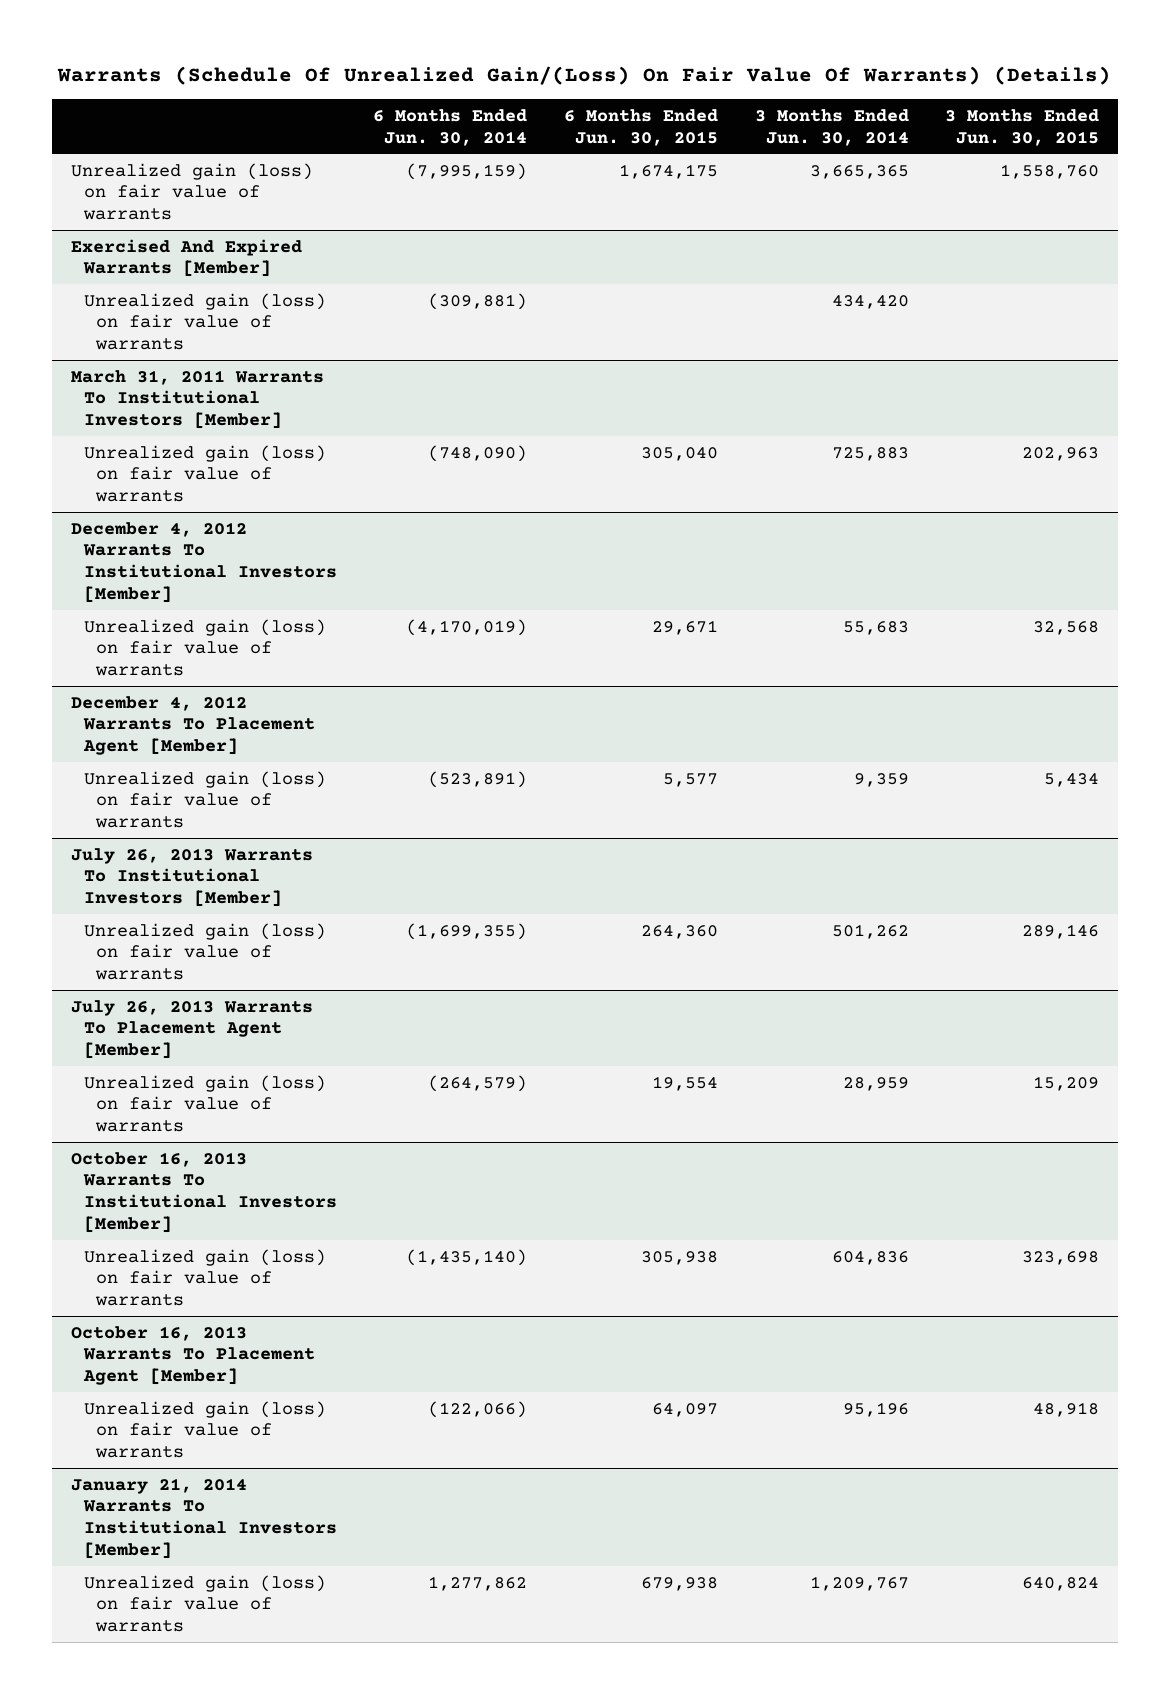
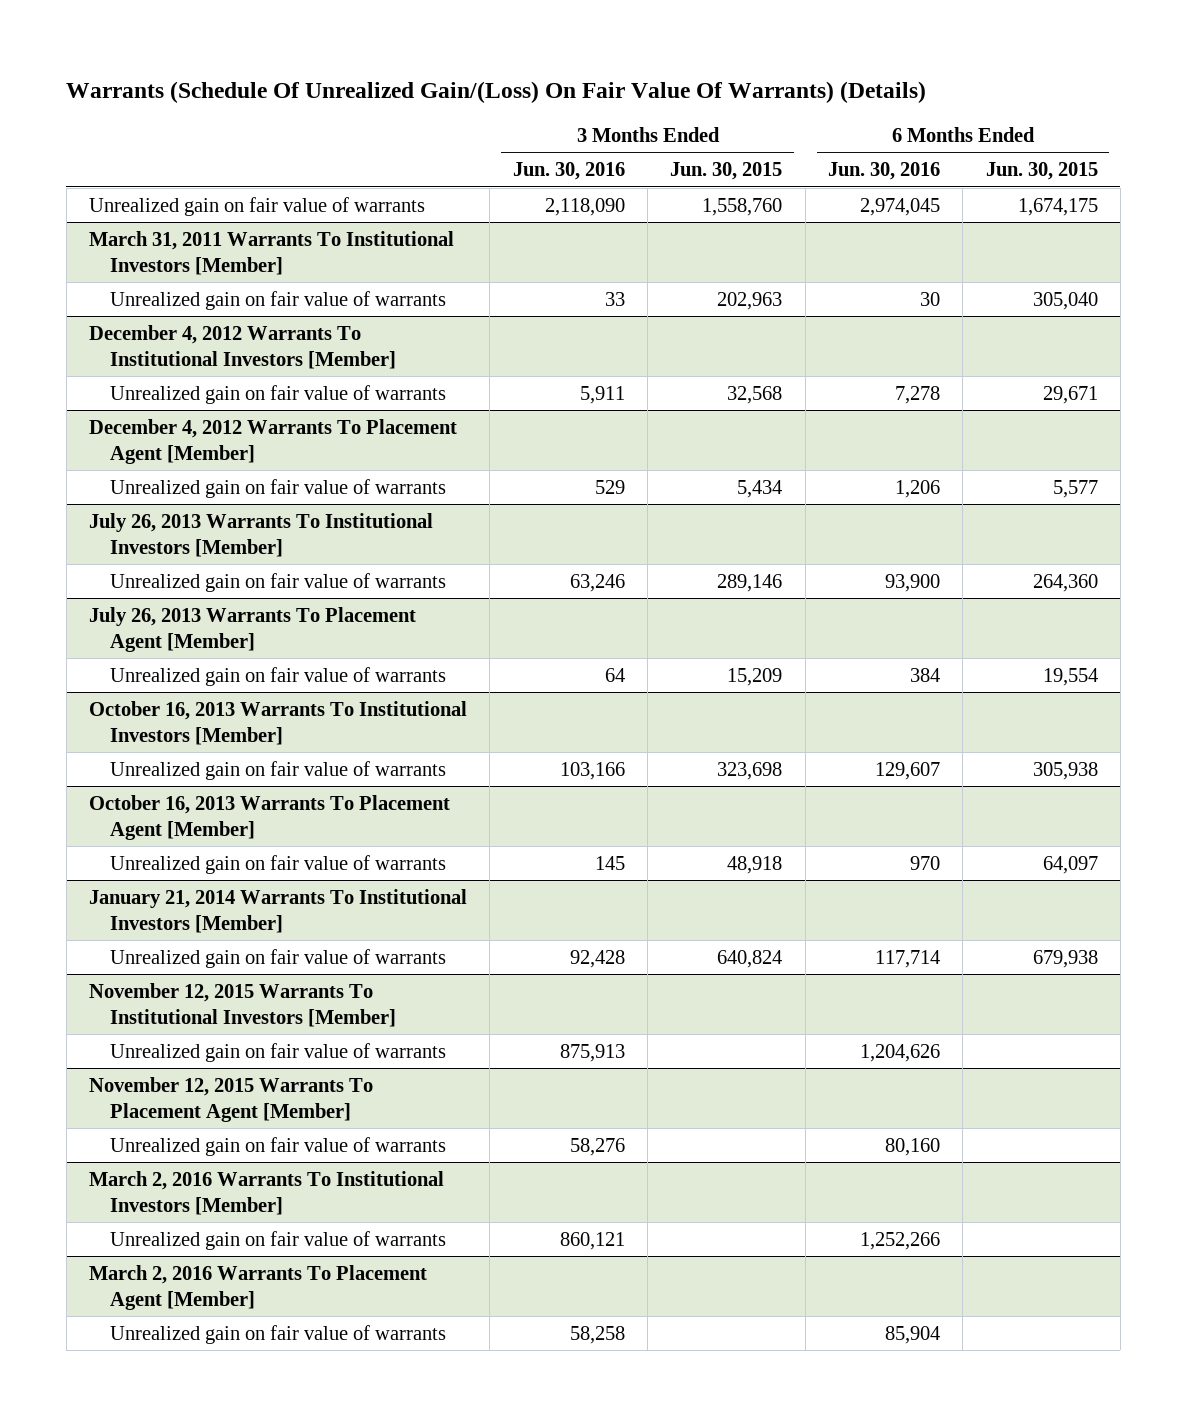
- | 6 Months Ended Jun. 30, 2014 | 6 Months Ended Jun. 30, 2015 | 3 Months Ended Jun. 30, 2014 | 3 Months Ended Jun. 30, 2015
+ | 3 Months Ended Jun. 30, 2016 | 3 Months Ended Jun. 30, 2015 | 6 Months Ended Jun. 30, 2016 | 6 Months Ended Jun. 30, 2015
- Unrealized gain (loss) on fair value of warrants | (7,995,159) | 1,674,175 | 3,665,365 | 1,558,760
- Exercised And Expired Warrants [Member]
- Unrealized gain (loss) on fair value of warrants | (309,881) | | 434,420 |
+ Unrealized gain on fair value of warrants | 2,118,090 | 1,558,760 | 2,974,045 | 1,674,175
@ March 31, 2011 Warrants To Institutional Investors [Member]
- Unrealized gain (loss) on fair value of warrants | (748,090) | 305,040 | 725,883 | 202,963
+ Unrealized gain on fair value of warrants | 33 | 202,963 | 30 | 305,040
@ December 4, 2012 Warrants To Institutional Investors [Member]
- Unrealized gain (loss) on fair value of warrants | (4,170,019) | 29,671 | 55,683 | 32,568
+ Unrealized gain on fair value of warrants | 5,911 | 32,568 | 7,278 | 29,671
@ December 4, 2012 Warrants To Placement Agent [Member]
- Unrealized gain (loss) on fair value of warrants | (523,891) | 5,577 | 9,359 | 5,434
+ Unrealized gain on fair value of warrants | 529 | 5,434 | 1,206 | 5,577
@ July 26, 2013 Warrants To Institutional Investors [Member]
- Unrealized gain (loss) on fair value of warrants | (1,699,355) | 264,360 | 501,262 | 289,146
+ Unrealized gain on fair value of warrants | 63,246 | 289,146 | 93,900 | 264,360
@ July 26, 2013 Warrants To Placement Agent [Member]
- Unrealized gain (loss) on fair value of warrants | (264,579) | 19,554 | 28,959 | 15,209
+ Unrealized gain on fair value of warrants | 64 | 15,209 | 384 | 19,554
@ October 16, 2013 Warrants To Institutional Investors [Member]
- Unrealized gain (loss) on fair value of warrants | (1,435,140) | 305,938 | 604,836 | 323,698
+ Unrealized gain on fair value of warrants | 103,166 | 323,698 | 129,607 | 305,938
@ October 16, 2013 Warrants To Placement Agent [Member]
- Unrealized gain (loss) on fair value of warrants | (122,066) | 64,097 | 95,196 | 48,918
+ Unrealized gain on fair value of warrants | 145 | 48,918 | 970 | 64,097
@ January 21, 2014 Warrants To Institutional Investors [Member]
- Unrealized gain (loss) on fair value of warrants | 1,277,862 | 679,938 | 1,209,767 | 640,824
+ Unrealized gain on fair value of warrants | 92,428 | 640,824 | 117,714 | 679,938
+ November 12, 2015 Warrants To Institutional Investors [Member]
+ Unrealized gain on fair value of warrants | 875,913 | | 1,204,626 |
+ November 12, 2015 Warrants To Placement Agent [Member]
+ Unrealized gain on fair value of warrants | 58,276 | | 80,160 |
+ March 2, 2016 Warrants To Institutional Investors [Member]
+ Unrealized gain on fair value of warrants | 860,121 | | 1,252,266 |
+ March 2, 2016 Warrants To Placement Agent [Member]
+ Unrealized gain on fair value of warrants | 58,258 | | 85,904 |

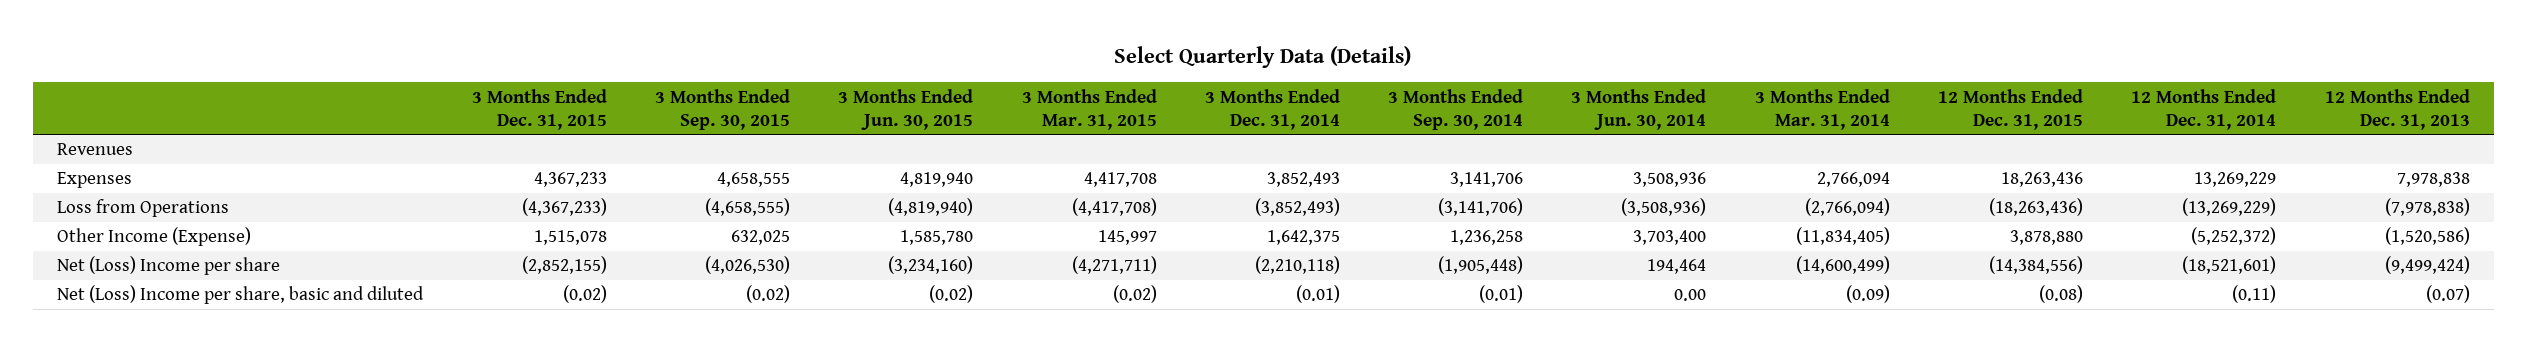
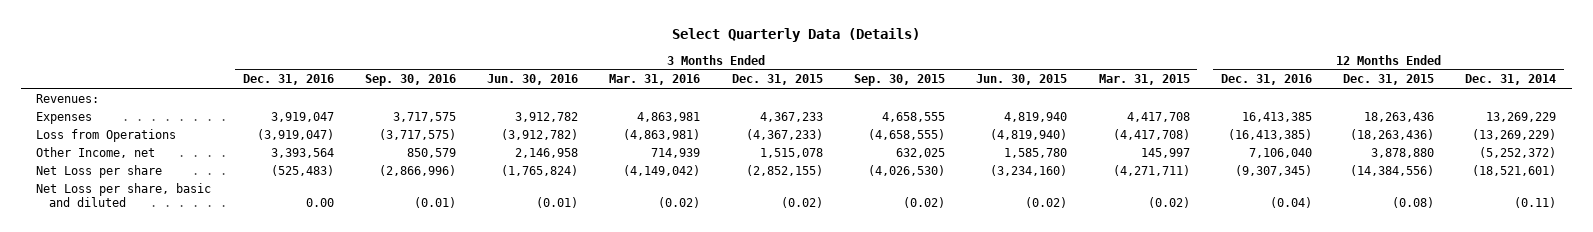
- | 3 Months Ended Dec. 31, 2015 | 3 Months Ended Sep. 30, 2015 | 3 Months Ended Jun. 30, 2015 | 3 Months Ended Mar. 31, 2015 | 3 Months Ended Dec. 31, 2014 | 3 Months Ended Sep. 30, 2014 | 3 Months Ended Jun. 30, 2014 | 3 Months Ended Mar. 31, 2014 | 12 Months Ended Dec. 31, 2015 | 12 Months Ended Dec. 31, 2014 | 12 Months Ended Dec. 31, 2013
+ | 3 Months Ended Dec. 31, 2016 | 3 Months Ended Sep. 30, 2016 | 3 Months Ended Jun. 30, 2016 | 3 Months Ended Mar. 31, 2016 | 3 Months Ended Dec. 31, 2015 | 3 Months Ended Sep. 30, 2015 | 3 Months Ended Jun. 30, 2015 | 3 Months Ended Mar. 31, 2015 | 12 Months Ended Dec. 31, 2016 | 12 Months Ended Dec. 31, 2015 | 12 Months Ended Dec. 31, 2014
- Revenues
+ Revenues:
- Other Income (Expense) | 1,515,078 | 632,025 | 1,585,780 | 145,997 | 1,642,375 | 1,236,258 | 3,703,400 | (11,834,405) | 3,878,880 | (5,252,372) | (1,520,586)
- Net (Loss) Income per share | (2,852,155) | (4,026,530) | (3,234,160) | (4,271,711) | (2,210,118) | (1,905,448) | 194,464 | (14,600,499) | (14,384,556) | (18,521,601) | (9,499,424)
- Net (Loss) Income per share, basic and diluted | (0.02) | (0.02) | (0.02) | (0.02) | (0.01) | (0.01) | 0.00 | (0.09) | (0.08) | (0.11) | (0.07)
+ Other Income, net | 3,393,564 | 850,579 | 2,146,958 | 714,939 | 1,515,078 | 632,025 | 1,585,780 | 145,997 | 7,106,040 | 3,878,880 | (5,252,372)
+ Net Loss per share | (525,483) | (2,866,996) | (1,765,824) | (4,149,042) | (2,852,155) | (4,026,530) | (3,234,160) | (4,271,711) | (9,307,345) | (14,384,556) | (18,521,601)
+ Net Loss per share, basic and diluted | 0.00 | (0.01) | (0.01) | (0.02) | (0.02) | (0.02) | (0.02) | (0.02) | (0.04) | (0.08) | (0.11)

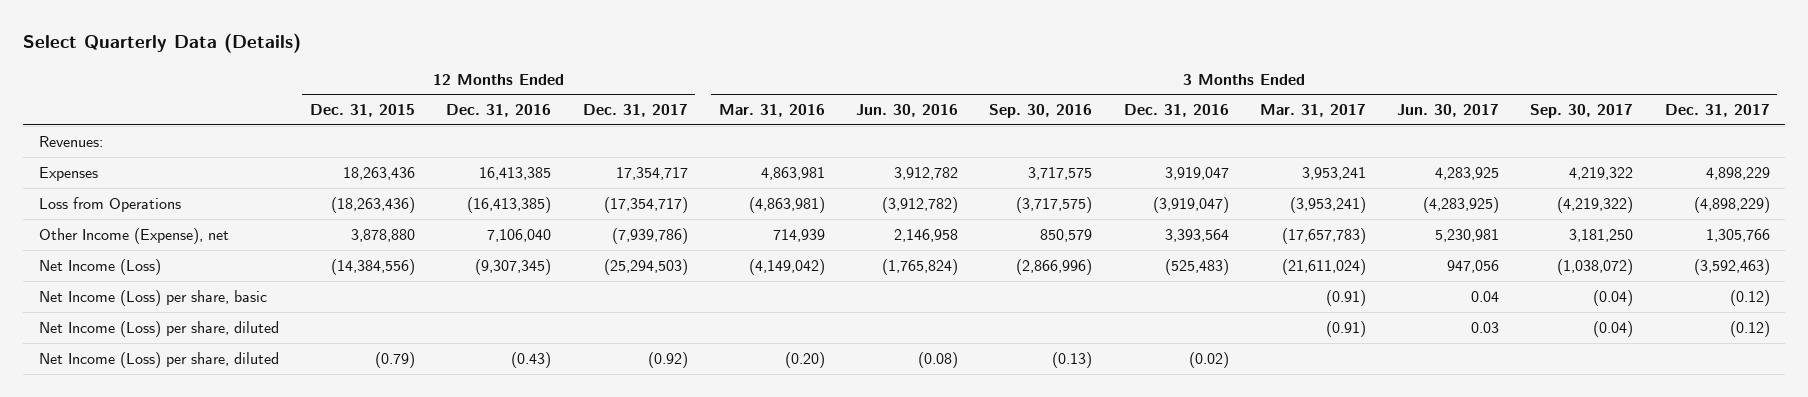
- | 3 Months Ended Dec. 31, 2016 | 3 Months Ended Sep. 30, 2016 | 3 Months Ended Jun. 30, 2016 | 3 Months Ended Mar. 31, 2016 | 3 Months Ended Dec. 31, 2015 | 3 Months Ended Sep. 30, 2015 | 3 Months Ended Jun. 30, 2015 | 3 Months Ended Mar. 31, 2015 | 12 Months Ended Dec. 31, 2016 | 12 Months Ended Dec. 31, 2015 | 12 Months Ended Dec. 31, 2014
+ | 12 Months Ended Dec. 31, 2015 | 12 Months Ended Dec. 31, 2016 | 12 Months Ended Dec. 31, 2017 | 3 Months Ended Mar. 31, 2016 | 3 Months Ended Jun. 30, 2016 | 3 Months Ended Sep. 30, 2016 | 3 Months Ended Dec. 31, 2016 | 3 Months Ended Mar. 31, 2017 | 3 Months Ended Jun. 30, 2017 | 3 Months Ended Sep. 30, 2017 | 3 Months Ended Dec. 31, 2017
- Other Income, net | 3,393,564 | 850,579 | 2,146,958 | 714,939 | 1,515,078 | 632,025 | 1,585,780 | 145,997 | 7,106,040 | 3,878,880 | (5,252,372)
- Net Loss per share | (525,483) | (2,866,996) | (1,765,824) | (4,149,042) | (2,852,155) | (4,026,530) | (3,234,160) | (4,271,711) | (9,307,345) | (14,384,556) | (18,521,601)
- Net Loss per share, basic and diluted | 0.00 | (0.01) | (0.01) | (0.02) | (0.02) | (0.02) | (0.02) | (0.02) | (0.04) | (0.08) | (0.11)
+ Other Income (Expense), net | 3,878,880 | 7,106,040 | (7,939,786) | 714,939 | 2,146,958 | 850,579 | 3,393,564 | (17,657,783) | 5,230,981 | 3,181,250 | 1,305,766
+ Net Income (Loss) | (14,384,556) | (9,307,345) | (25,294,503) | (4,149,042) | (1,765,824) | (2,866,996) | (525,483) | (21,611,024) | 947,056 | (1,038,072) | (3,592,463)
+ Net Income (Loss) per share, basic | | | | | | | | (0.91) | 0.04 | (0.04) | (0.12)
+ Net Income (Loss) per share, diluted | | | | | | | | (0.91) | 0.03 | (0.04) | (0.12)
+ Net Income (Loss) per share, diluted | (0.79) | (0.43) | (0.92) | (0.20) | (0.08) | (0.13) | (0.02) | | | |

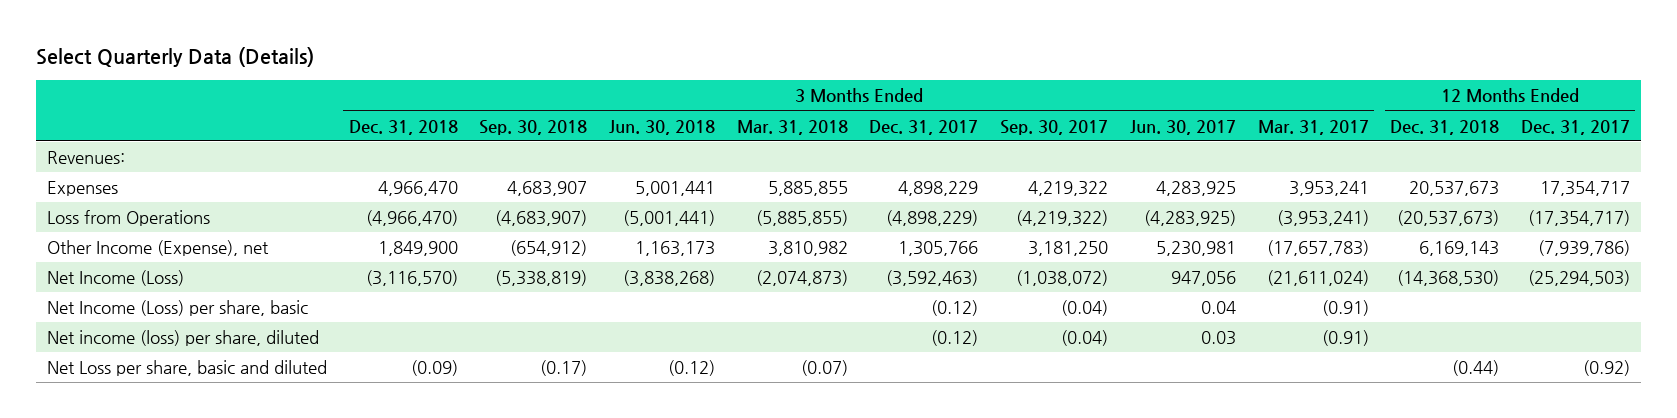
- | 12 Months Ended Dec. 31, 2015 | 12 Months Ended Dec. 31, 2016 | 12 Months Ended Dec. 31, 2017 | 3 Months Ended Mar. 31, 2016 | 3 Months Ended Jun. 30, 2016 | 3 Months Ended Sep. 30, 2016 | 3 Months Ended Dec. 31, 2016 | 3 Months Ended Mar. 31, 2017 | 3 Months Ended Jun. 30, 2017 | 3 Months Ended Sep. 30, 2017 | 3 Months Ended Dec. 31, 2017
+ | 3 Months Ended Dec. 31, 2018 | 3 Months Ended Sep. 30, 2018 | 3 Months Ended Jun. 30, 2018 | 3 Months Ended Mar. 31, 2018 | 3 Months Ended Dec. 31, 2017 | 3 Months Ended Sep. 30, 2017 | 3 Months Ended Jun. 30, 2017 | 3 Months Ended Mar. 31, 2017 | 12 Months Ended Dec. 31, 2018 | 12 Months Ended Dec. 31, 2017
- Net Income (Loss) per share, diluted | | | | | | | | (0.91) | 0.03 | (0.04) | (0.12)
- Net Income (Loss) per share, diluted | (0.79) | (0.43) | (0.92) | (0.20) | (0.08) | (0.13) | (0.02) | | | |
+ Net income (loss) per share, diluted | | | | | (0.12) | (0.04) | 0.03 | (0.91) | |
+ Net Loss per share, basic and diluted | (0.09) | (0.17) | (0.12) | (0.07) | | | | | (0.44) | (0.92)

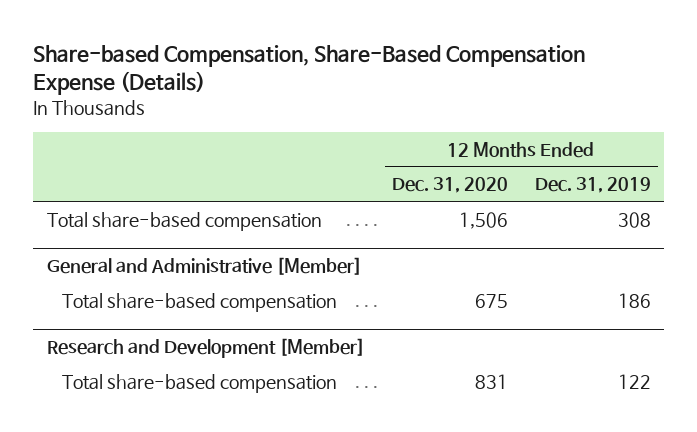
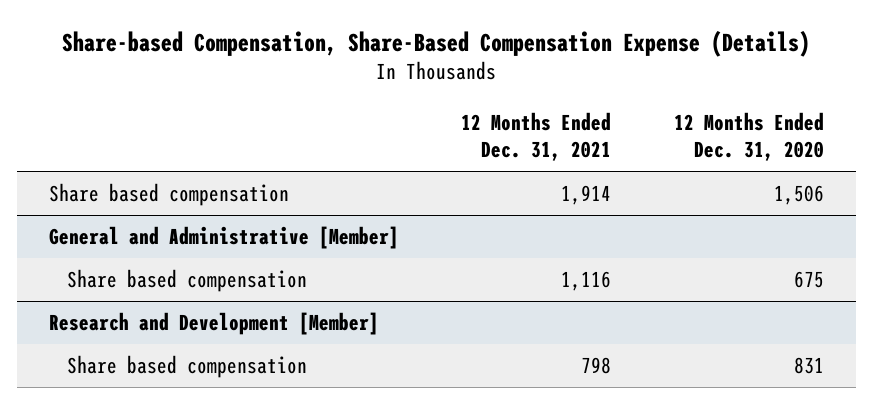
- | 12 Months Ended Dec. 31, 2020 | 12 Months Ended Dec. 31, 2019
+ | 12 Months Ended Dec. 31, 2021 | 12 Months Ended Dec. 31, 2020
- Total share-based compensation | 1,506 | 308
+ Share based compensation | 1,914 | 1,506
@ General and Administrative [Member]
- Total share-based compensation | 675 | 186
+ Share based compensation | 1,116 | 675
@ Research and Development [Member]
- Total share-based compensation | 831 | 122
+ Share based compensation | 798 | 831

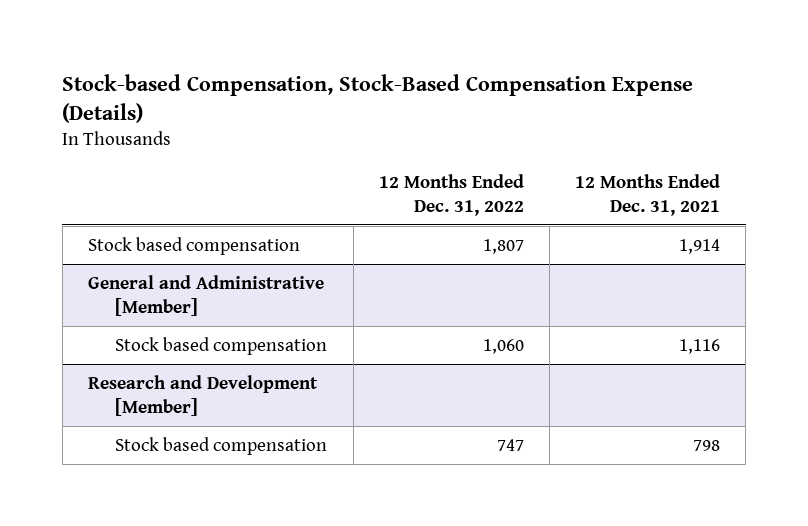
- Share-based Compensation, Share-Based Compensation Expense (Details)
+ Stock-based Compensation, Stock-Based Compensation Expense (Details)
- | 12 Months Ended Dec. 31, 2021 | 12 Months Ended Dec. 31, 2020
+ | 12 Months Ended Dec. 31, 2022 | 12 Months Ended Dec. 31, 2021
- Share based compensation | 1,914 | 1,506
+ Stock based compensation | 1,807 | 1,914
@ General and Administrative [Member]
- Share based compensation | 1,116 | 675
+ Stock based compensation | 1,060 | 1,116
@ Research and Development [Member]
- Share based compensation | 798 | 831
+ Stock based compensation | 747 | 798

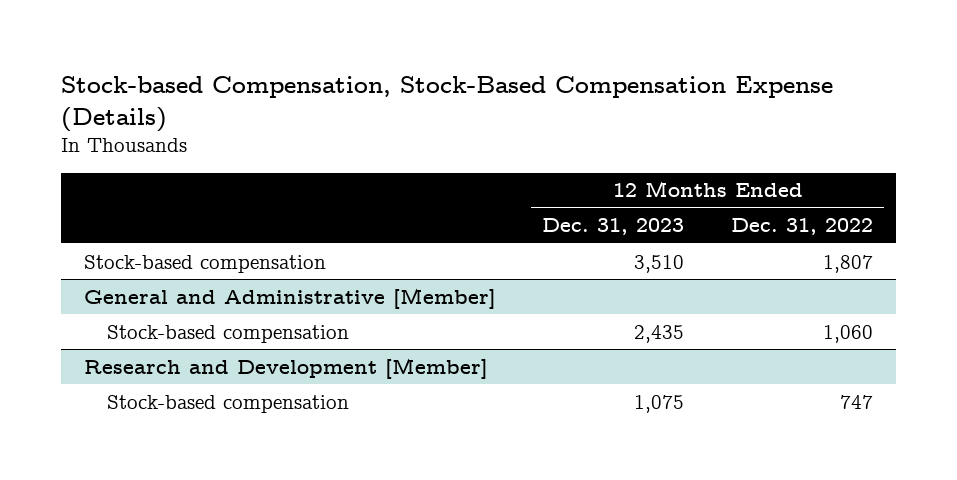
- | 12 Months Ended Dec. 31, 2022 | 12 Months Ended Dec. 31, 2021
+ | 12 Months Ended Dec. 31, 2023 | 12 Months Ended Dec. 31, 2022
- Stock based compensation | 1,807 | 1,914
+ Stock-based compensation | 3,510 | 1,807
@ General and Administrative [Member]
- Stock based compensation | 1,060 | 1,116
+ Stock-based compensation | 2,435 | 1,060
@ Research and Development [Member]
- Stock based compensation | 747 | 798
+ Stock-based compensation | 1,075 | 747

